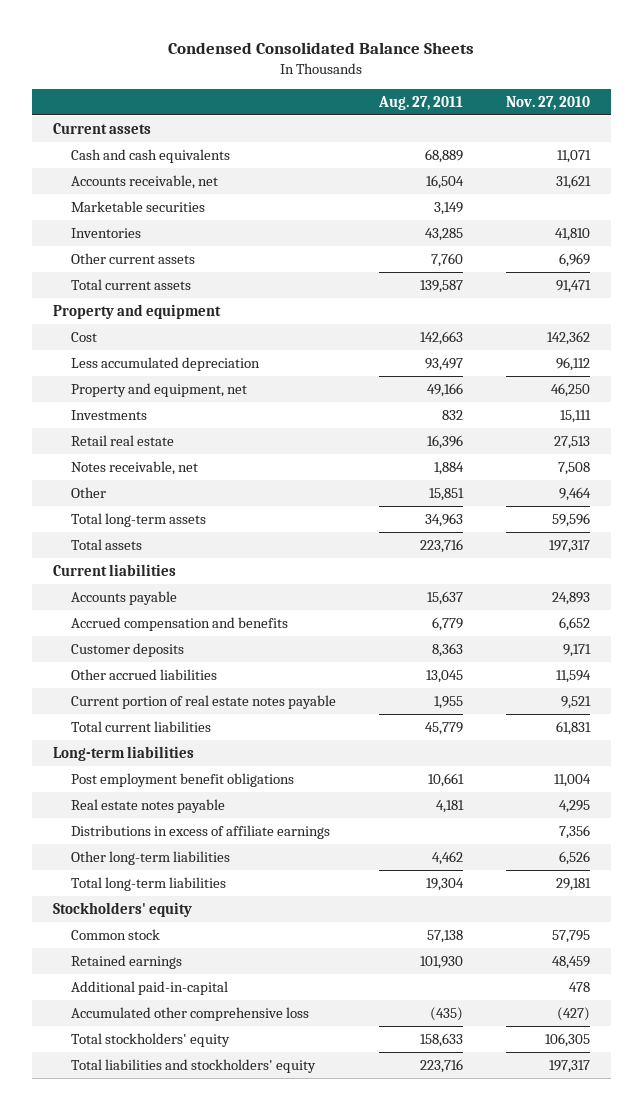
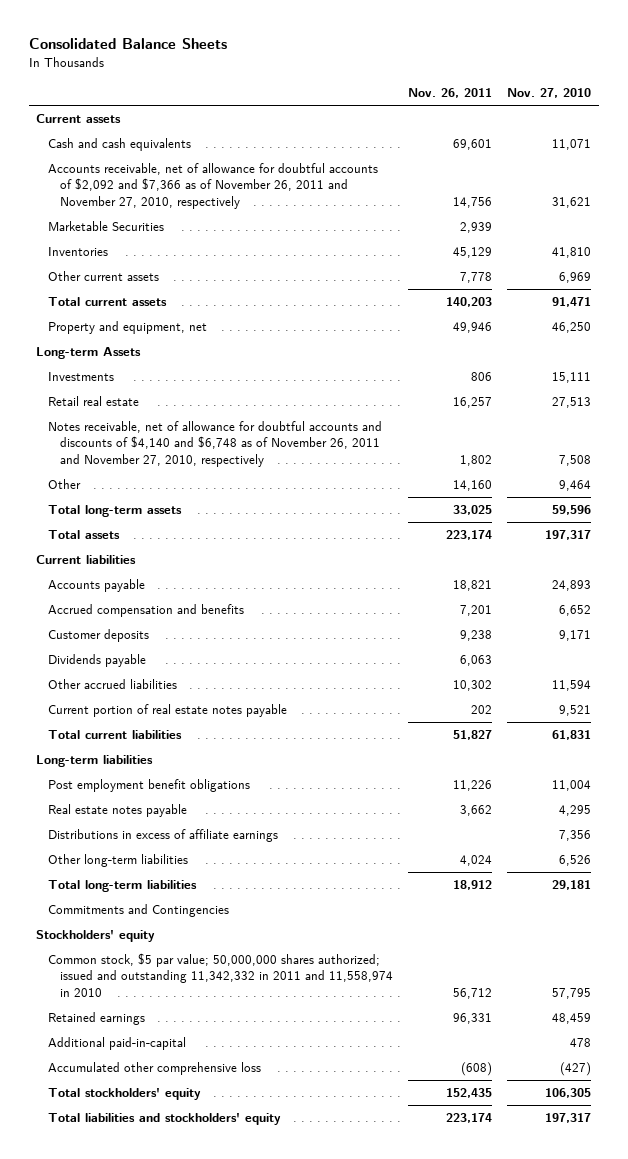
- Condensed Consolidated Balance Sheets
+ Consolidated Balance Sheets
- | Aug. 27, 2011 | Nov. 27, 2010
+ | Nov. 26, 2011 | Nov. 27, 2010
- Accounts receivable, net | 16,504 | 31,621
- Marketable securities | 3,149 |
+ Accounts receivable, net of allowance for doubtful accounts of $2,092 and $7,366 as of November 26, 2011 and November 27, 2010, respectively | 14,756 | 31,621
+ Marketable Securities | 2,939 |
- Property and equipment
- Cost | 142,663 | 142,362
- Less accumulated depreciation | 93,497 | 96,112
+ Long-term Assets
- Notes receivable, net | 1,884 | 7,508
+ Notes receivable, net of allowance for doubtful accounts and discounts of $4,140 and $6,748 as of November 26, 2011 and November 27, 2010, respectively | 1,802 | 7,508
+ Dividends payable | 6,063 |
+ Commitments and Contingencies
- Common stock | 57,138 | 57,795
+ Common stock, $5 par value; 50,000,000 shares authorized; issued and outstanding 11,342,332 in 2011 and 11,558,974 in 2010 | 56,712 | 57,795

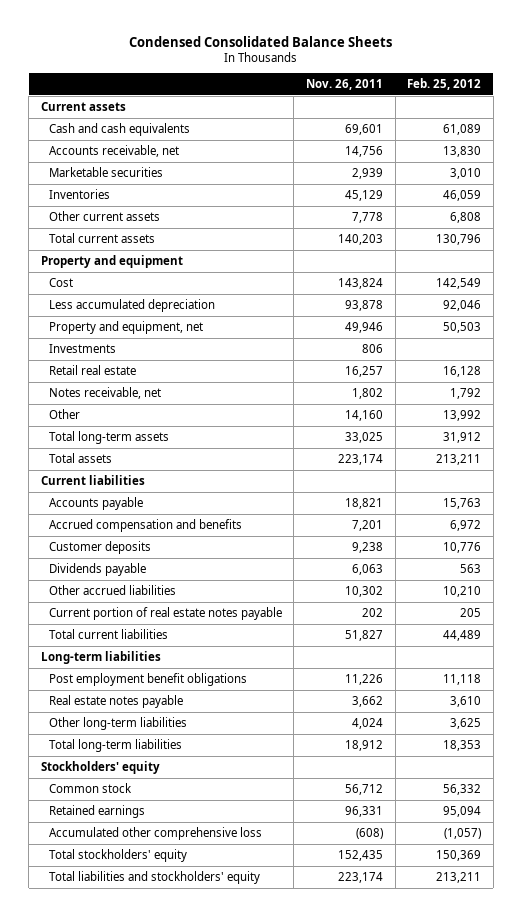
- Consolidated Balance Sheets
+ Condensed Consolidated Balance Sheets
- | Nov. 26, 2011 | Nov. 27, 2010
+ | Nov. 26, 2011 | Feb. 25, 2012
- Accounts receivable, net of allowance for doubtful accounts of $2,092 and $7,366 as of November 26, 2011 and November 27, 2010, respectively | 14,756 | 31,621
- Marketable Securities | 2,939 |
+ Accounts receivable, net | 14,756 | 13,830
+ Marketable securities | 2,939 | 3,010
+ Property and equipment
+ Cost | 143,824 | 142,549
+ Less accumulated depreciation | 93,878 | 92,046
- Long-term Assets
- Notes receivable, net of allowance for doubtful accounts and discounts of $4,140 and $6,748 as of November 26, 2011 and November 27, 2010, respectively | 1,802 | 7,508
+ Notes receivable, net | 1,802 | 1,792
- Distributions in excess of affiliate earnings | | 7,356
- Commitments and Contingencies
- Common stock, $5 par value; 50,000,000 shares authorized; issued and outstanding 11,342,332 in 2011 and 11,558,974 in 2010 | 56,712 | 57,795
+ Common stock | 56,712 | 56,332
- Additional paid-in-capital | | 478

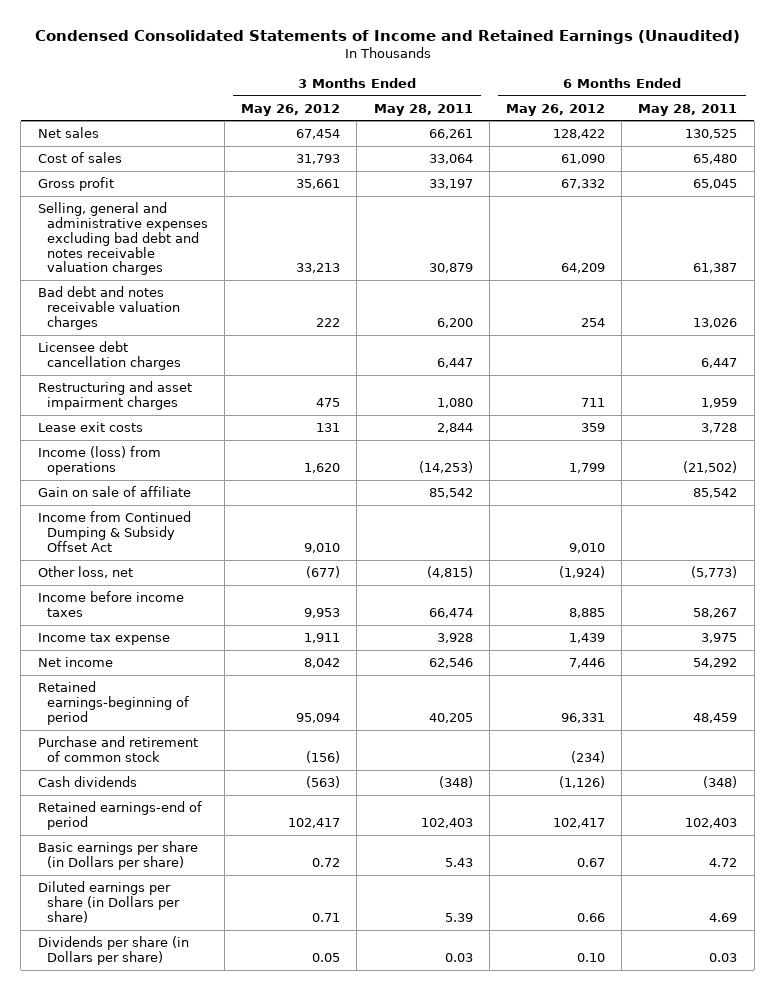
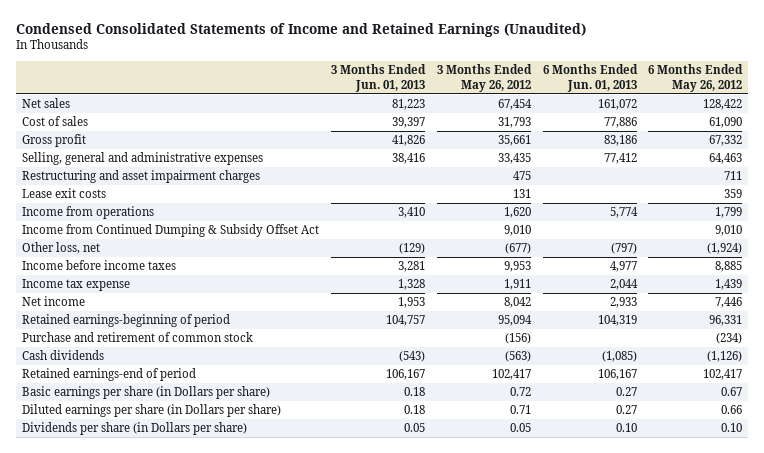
- | 3 Months Ended May 26, 2012 | 3 Months Ended May 28, 2011 | 6 Months Ended May 26, 2012 | 6 Months Ended May 28, 2011
+ | 3 Months Ended Jun. 01, 2013 | 3 Months Ended May 26, 2012 | 6 Months Ended Jun. 01, 2013 | 6 Months Ended May 26, 2012
- Selling, general and administrative expenses excluding bad debt and notes receivable valuation charges | 33,213 | 30,879 | 64,209 | 61,387
- Bad debt and notes receivable valuation charges | 222 | 6,200 | 254 | 13,026
- Licensee debt cancellation charges | | 6,447 | | 6,447
+ Selling, general and administrative expenses | 38,416 | 33,435 | 77,412 | 64,463
- Income (loss) from operations | 1,620 | (14,253) | 1,799 | (21,502)
- Gain on sale of affiliate | | 85,542 | | 85,542
+ Income from operations | 3,410 | 1,620 | 5,774 | 1,799

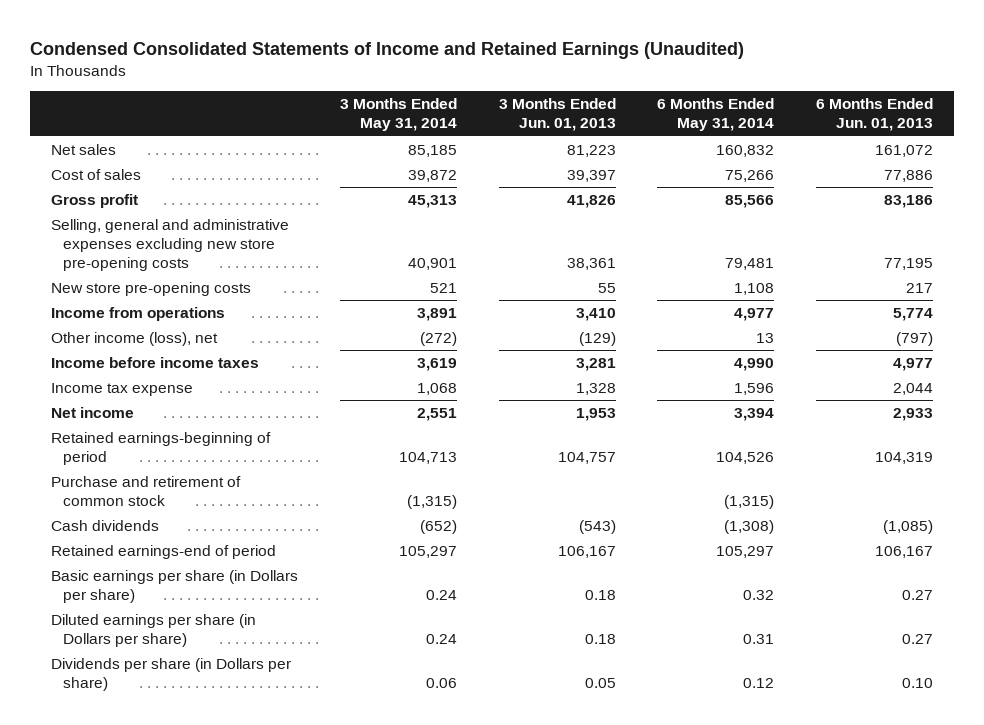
- | 3 Months Ended Jun. 01, 2013 | 3 Months Ended May 26, 2012 | 6 Months Ended Jun. 01, 2013 | 6 Months Ended May 26, 2012
+ | 3 Months Ended May 31, 2014 | 3 Months Ended Jun. 01, 2013 | 6 Months Ended May 31, 2014 | 6 Months Ended Jun. 01, 2013
- Selling, general and administrative expenses | 38,416 | 33,435 | 77,412 | 64,463
- Restructuring and asset impairment charges | | 475 | | 711
- Lease exit costs | | 131 | | 359
+ Selling, general and administrative expenses excluding new store pre-opening costs | 40,901 | 38,361 | 79,481 | 77,195
+ New store pre-opening costs | 521 | 55 | 1,108 | 217
- Income from Continued Dumping & Subsidy Offset Act | | 9,010 | | 9,010
- Other loss, net | (129) | (677) | (797) | (1,924)
+ Other income (loss), net | (272) | (129) | 13 | (797)

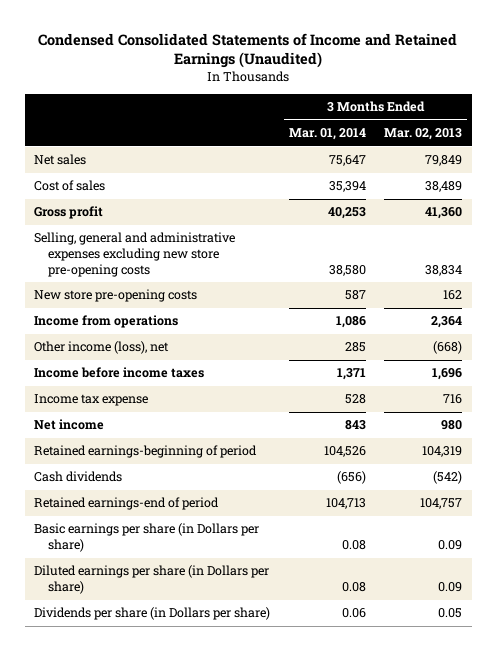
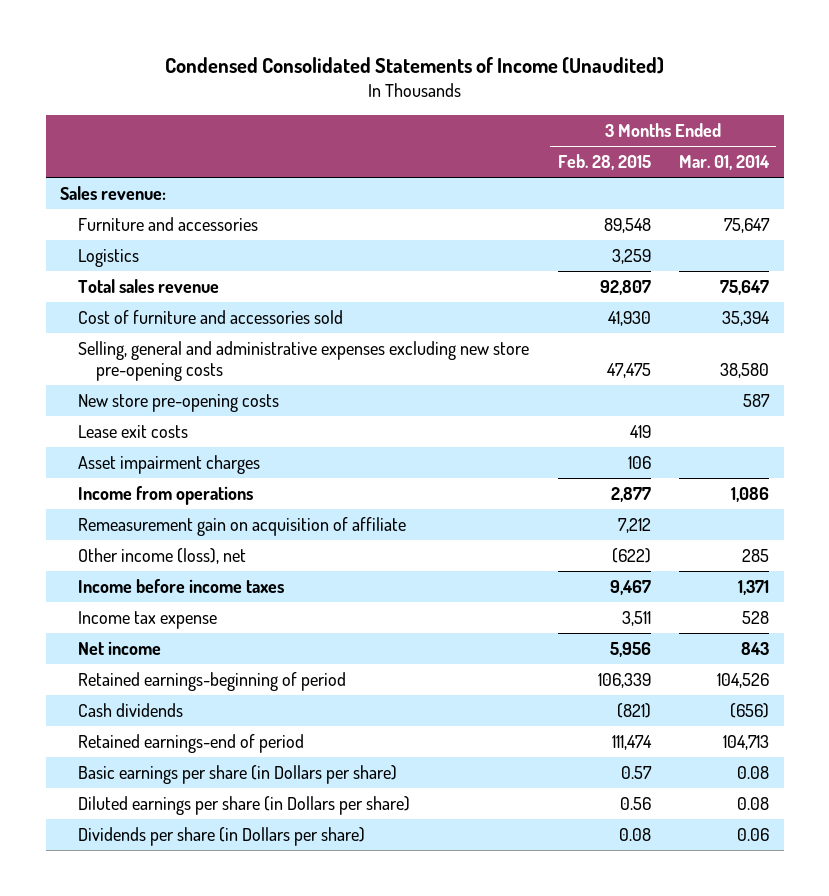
- Condensed Consolidated Statements of Income and Retained Earnings (Unaudited)
+ Condensed Consolidated Statements of Income (Unaudited)
- | 3 Months Ended Mar. 01, 2014 | 3 Months Ended Mar. 02, 2013
+ | 3 Months Ended Feb. 28, 2015 | 3 Months Ended Mar. 01, 2014
- Net sales | 75,647 | 79,849
- Cost of sales | 35,394 | 38,489
- Gross profit | 40,253 | 41,360
+ Sales revenue:
+ Furniture and accessories | 89,548 | 75,647
+ Logistics | 3,259 |
+ Total sales revenue | 92,807 | 75,647
+ Cost of furniture and accessories sold | 41,930 | 35,394
+ Lease exit costs | 419 |
+ Asset impairment charges | 106 |
+ Remeasurement gain on acquisition of affiliate | 7,212 |

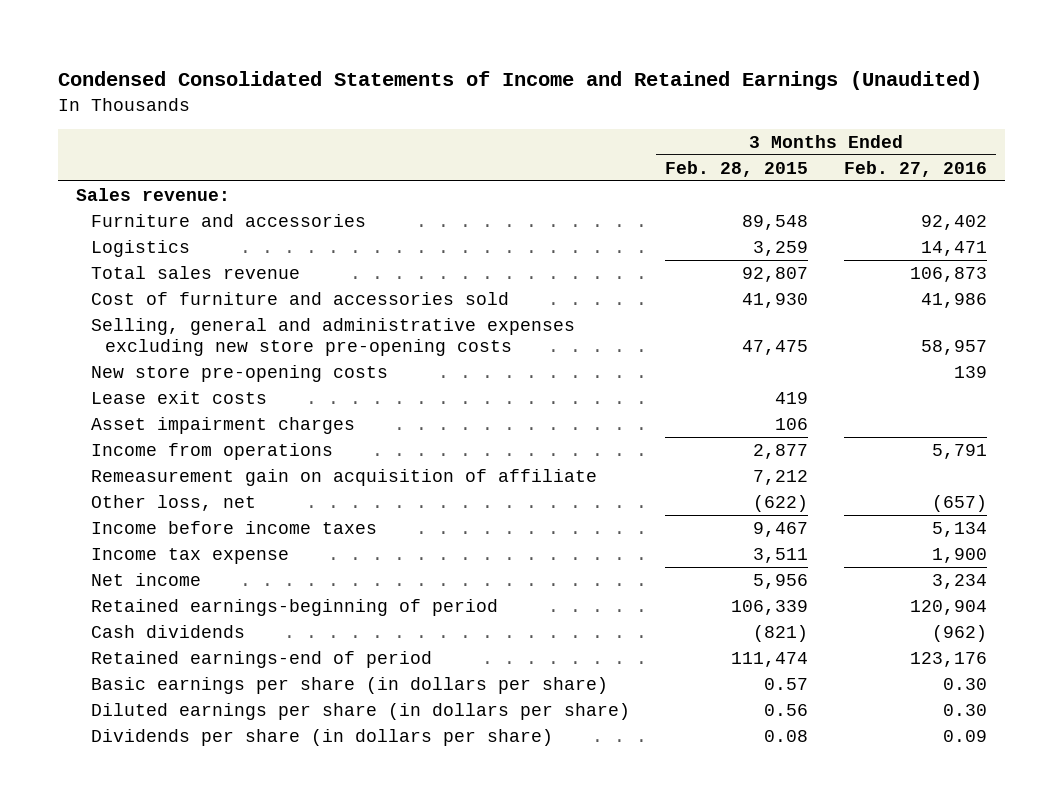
- Condensed Consolidated Statements of Income (Unaudited)
+ Condensed Consolidated Statements of Income and Retained Earnings (Unaudited)
- | 3 Months Ended Feb. 28, 2015 | 3 Months Ended Mar. 01, 2014
+ | 3 Months Ended Feb. 28, 2015 | 3 Months Ended Feb. 27, 2016
- Other income (loss), net | (622) | 285
+ Other loss, net | (622) | (657)
- Basic earnings per share (in Dollars per share) | 0.57 | 0.08
- Diluted earnings per share (in Dollars per share) | 0.56 | 0.08
- Dividends per share (in Dollars per share) | 0.08 | 0.06
+ Basic earnings per share (in dollars per share) | 0.57 | 0.30
+ Diluted earnings per share (in dollars per share) | 0.56 | 0.30
+ Dividends per share (in dollars per share) | 0.08 | 0.09

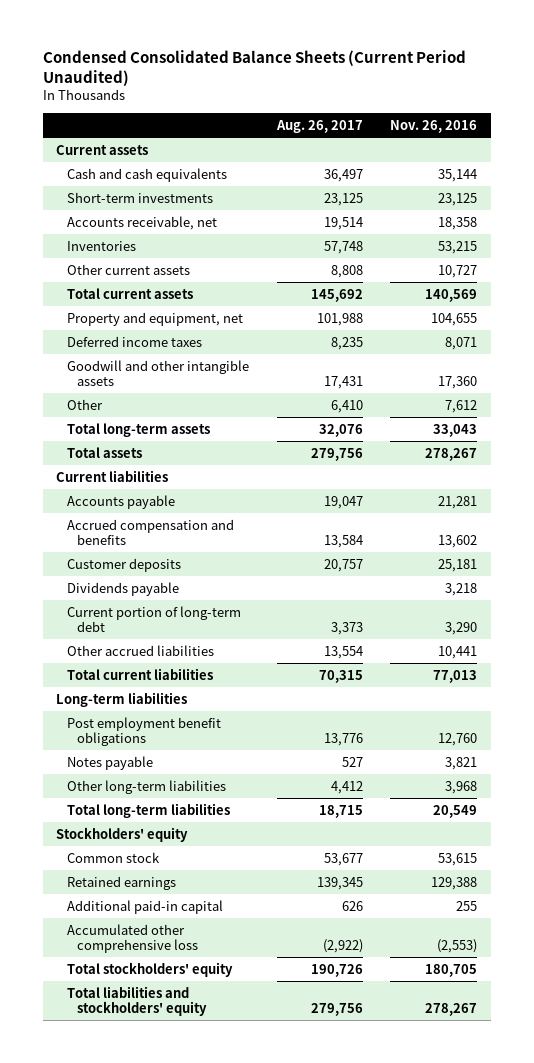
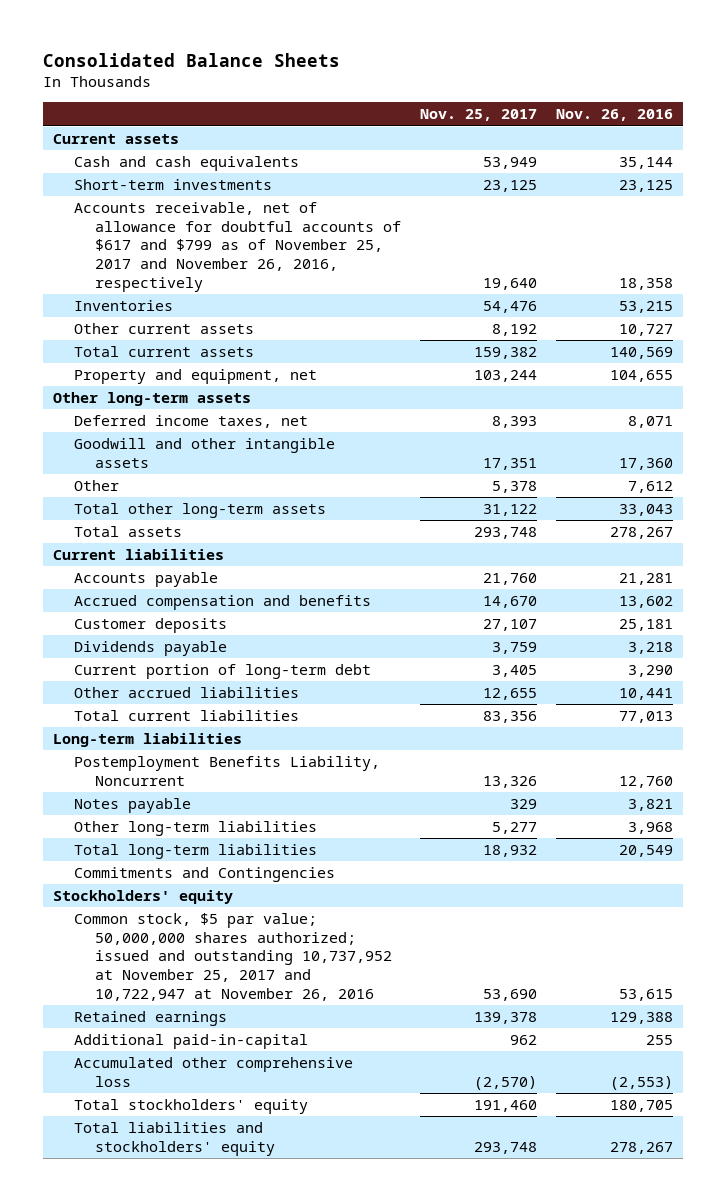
- Condensed Consolidated Balance Sheets (Current Period Unaudited)
+ Consolidated Balance Sheets
- | Aug. 26, 2017 | Nov. 26, 2016
+ | Nov. 25, 2017 | Nov. 26, 2016
- Accounts receivable, net | 19,514 | 18,358
+ Accounts receivable, net of allowance for doubtful accounts of $617 and $799 as of November 25, 2017 and November 26, 2016, respectively | 19,640 | 18,358
- Deferred income taxes | 8,235 | 8,071
+ Other long-term assets
+ Deferred income taxes, net | 8,393 | 8,071
- Total long-term assets | 32,076 | 33,043
+ Total other long-term assets | 31,122 | 33,043
- Post employment benefit obligations | 13,776 | 12,760
+ Postemployment Benefits Liability, Noncurrent | 13,326 | 12,760
+ Commitments and Contingencies
- Common stock | 53,677 | 53,615
+ Common stock, $5 par value; 50,000,000 shares authorized; issued and outstanding 10,737,952 at November 25, 2017 and 10,722,947 at November 26, 2016 | 53,690 | 53,615
- Additional paid-in capital | 626 | 255
+ Additional paid-in-capital | 962 | 255

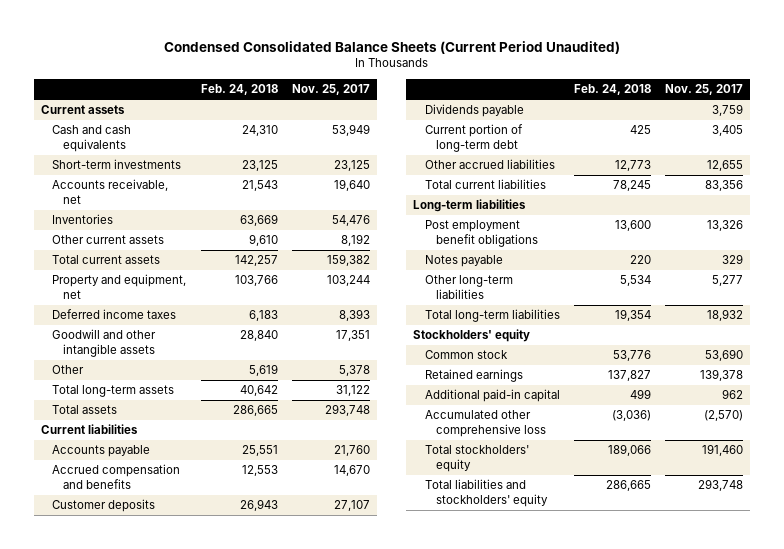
- Consolidated Balance Sheets
+ Condensed Consolidated Balance Sheets (Current Period Unaudited)
- | Nov. 25, 2017 | Nov. 26, 2016
+ | Feb. 24, 2018 | Nov. 25, 2017
- Accounts receivable, net of allowance for doubtful accounts of $617 and $799 as of November 25, 2017 and November 26, 2016, respectively | 19,640 | 18,358
+ Accounts receivable, net | 21,543 | 19,640
- Other long-term assets
- Deferred income taxes, net | 8,393 | 8,071
+ Deferred income taxes | 6,183 | 8,393
- Total other long-term assets | 31,122 | 33,043
+ Total long-term assets | 40,642 | 31,122
- Postemployment Benefits Liability, Noncurrent | 13,326 | 12,760
+ Post employment benefit obligations | 13,600 | 13,326
- Commitments and Contingencies
- Common stock, $5 par value; 50,000,000 shares authorized; issued and outstanding 10,737,952 at November 25, 2017 and 10,722,947 at November 26, 2016 | 53,690 | 53,615
+ Common stock | 53,776 | 53,690
- Additional paid-in-capital | 962 | 255
+ Additional paid-in capital | 499 | 962

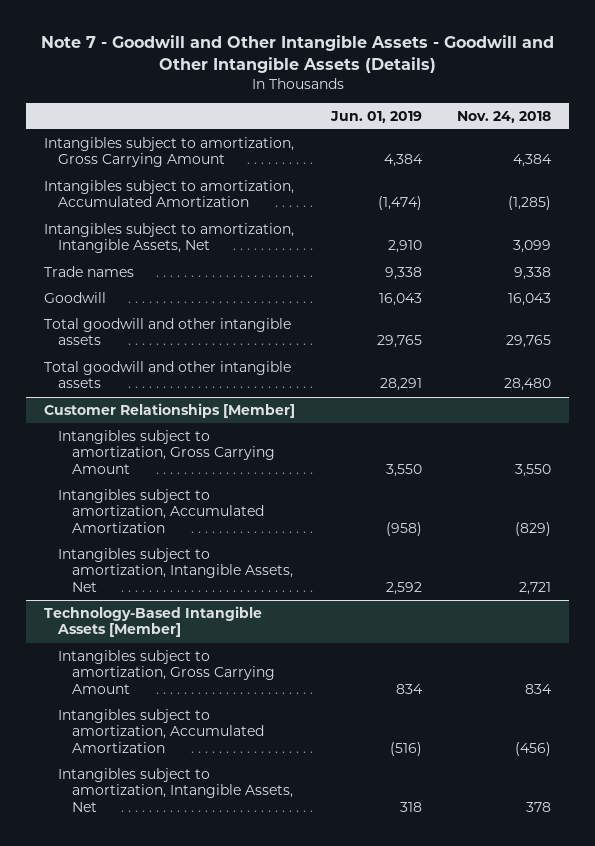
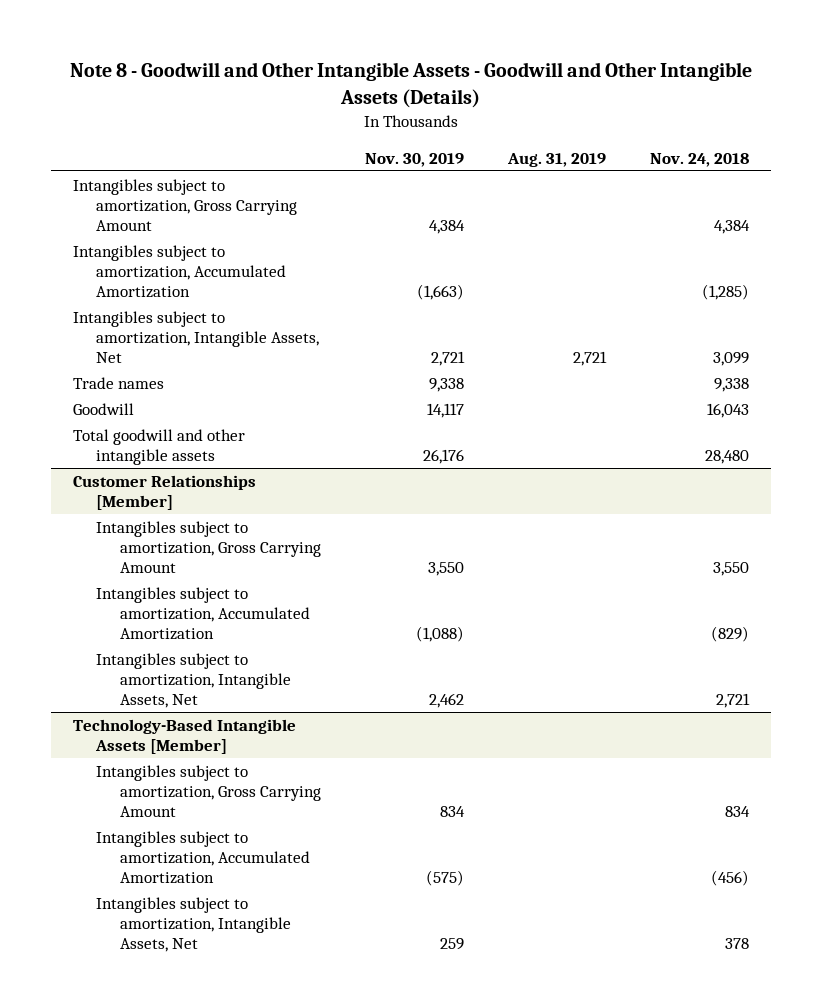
- Note 7 - Goodwill and Other Intangible Assets - Goodwill and Other Intangible Assets (Details)
+ Note 8 - Goodwill and Other Intangible Assets - Goodwill and Other Intangible Assets (Details)
- | Jun. 01, 2019 | Nov. 24, 2018
+ | Nov. 30, 2019 | Aug. 31, 2019 | Nov. 24, 2018
- Total goodwill and other intangible assets | 29,765 | 29,765

